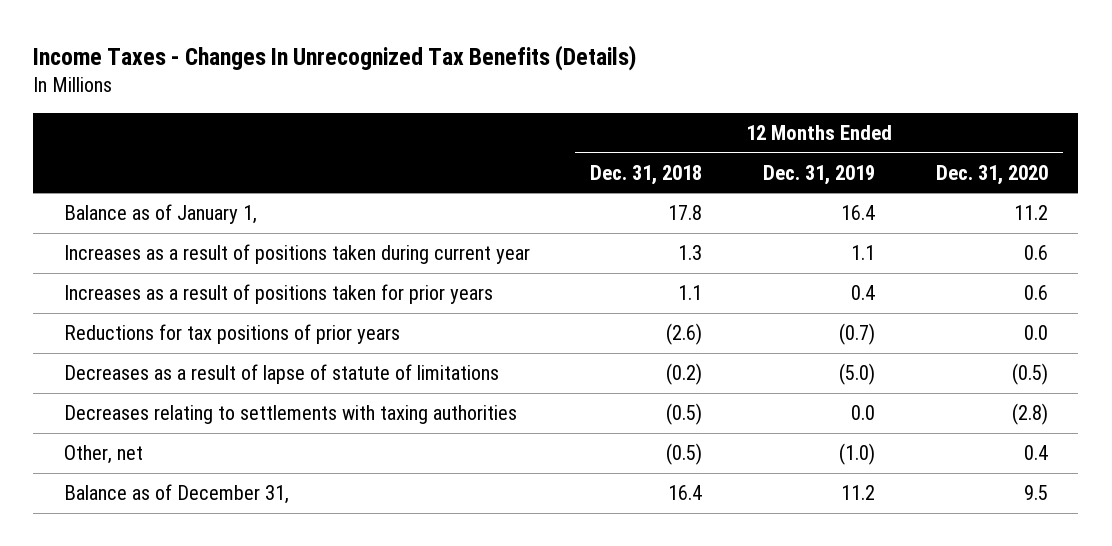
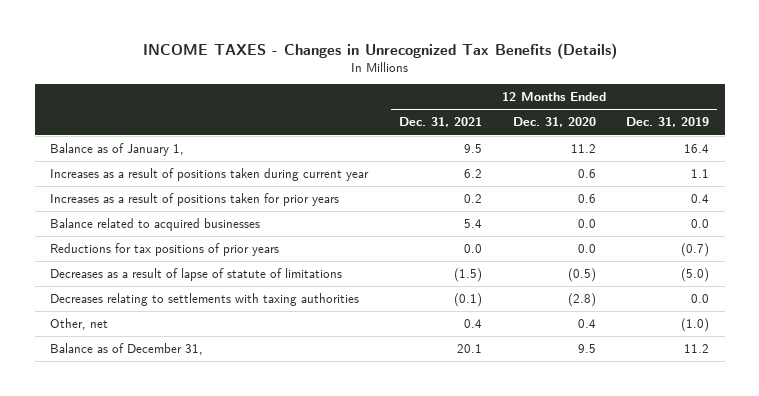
- Income Taxes - Changes In Unrecognized Tax Benefits (Details)
+ INCOME TAXES - Changes in Unrecognized Tax Benefits (Details)
- | 12 Months Ended Dec. 31, 2018 | 12 Months Ended Dec. 31, 2019 | 12 Months Ended Dec. 31, 2020
+ | 12 Months Ended Dec. 31, 2021 | 12 Months Ended Dec. 31, 2020 | 12 Months Ended Dec. 31, 2019
+ Balance related to acquired businesses | 5.4 | 0.0 | 0.0

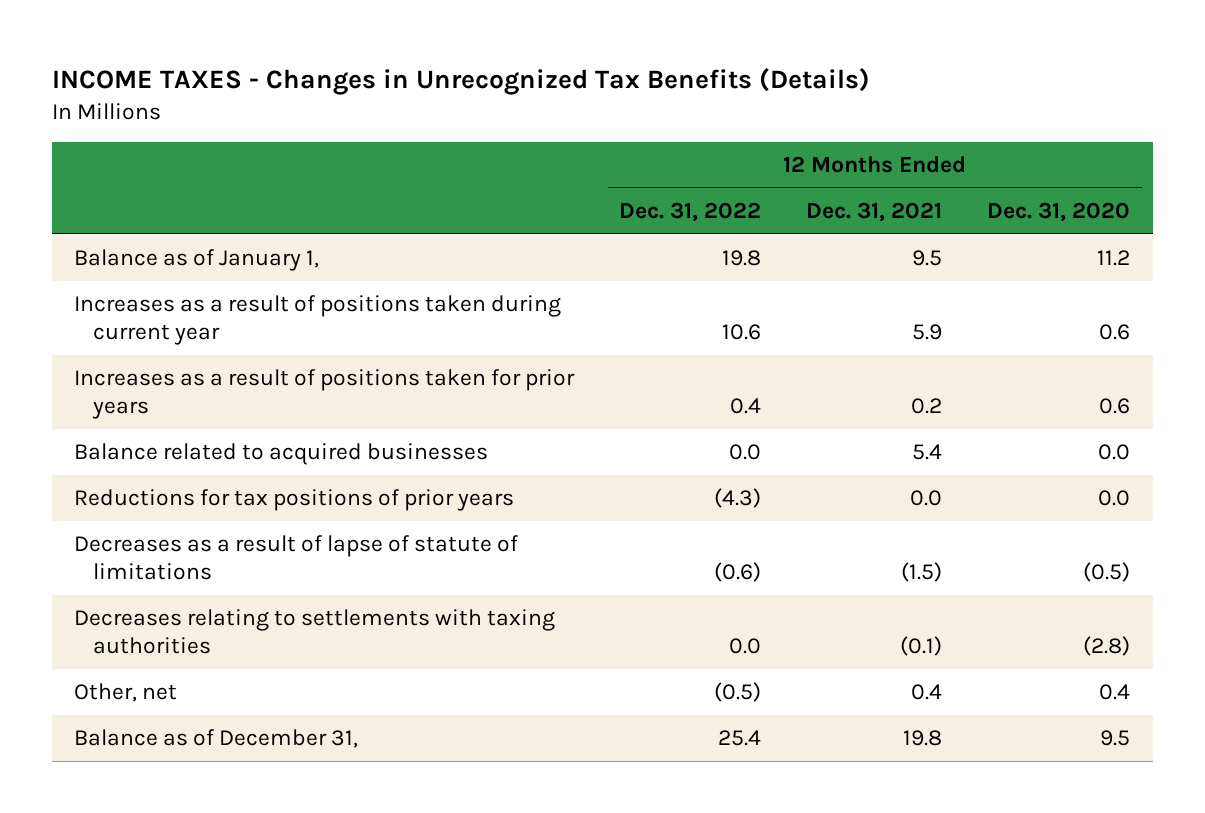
- | 12 Months Ended Dec. 31, 2021 | 12 Months Ended Dec. 31, 2020 | 12 Months Ended Dec. 31, 2019
+ | 12 Months Ended Dec. 31, 2022 | 12 Months Ended Dec. 31, 2021 | 12 Months Ended Dec. 31, 2020
- Increases as a result of positions taken during current year | 6.2 | 0.6 | 1.1
+ Increases as a result of positions taken during current year | 10.6 | 5.9 | 0.6
- Balance as of December 31, | 20.1 | 9.5 | 11.2
+ Balance as of December 31, | 25.4 | 19.8 | 9.5

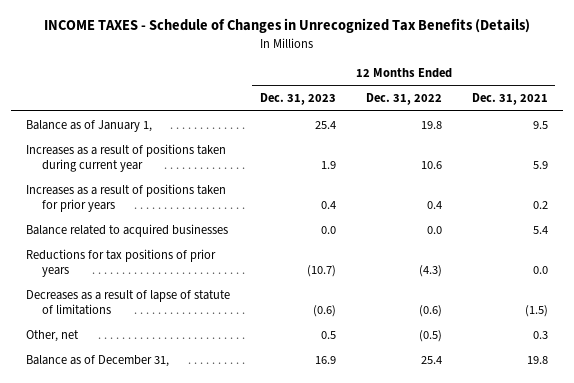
- INCOME TAXES - Changes in Unrecognized Tax Benefits (Details)
+ INCOME TAXES - Schedule of Changes in Unrecognized Tax Benefits (Details)
- | 12 Months Ended Dec. 31, 2022 | 12 Months Ended Dec. 31, 2021 | 12 Months Ended Dec. 31, 2020
+ | 12 Months Ended Dec. 31, 2023 | 12 Months Ended Dec. 31, 2022 | 12 Months Ended Dec. 31, 2021
- Decreases relating to settlements with taxing authorities | 0.0 | (0.1) | (2.8)
- Other, net | (0.5) | 0.4 | 0.4
+ Other, net | 0.5 | (0.5) | 0.3

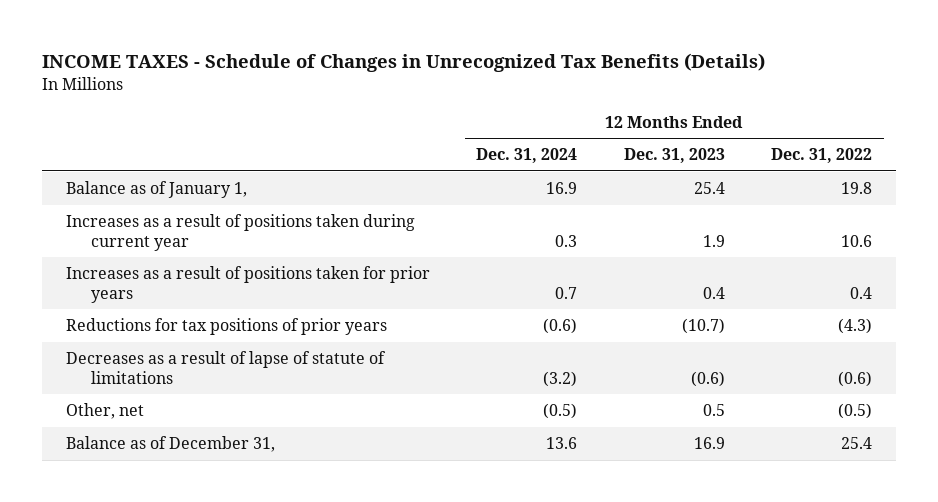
- | 12 Months Ended Dec. 31, 2023 | 12 Months Ended Dec. 31, 2022 | 12 Months Ended Dec. 31, 2021
+ | 12 Months Ended Dec. 31, 2024 | 12 Months Ended Dec. 31, 2023 | 12 Months Ended Dec. 31, 2022
- Balance related to acquired businesses | 0.0 | 0.0 | 5.4

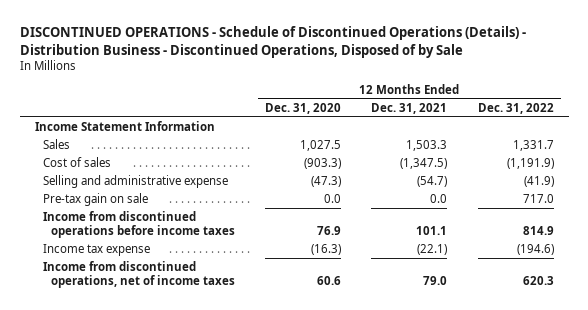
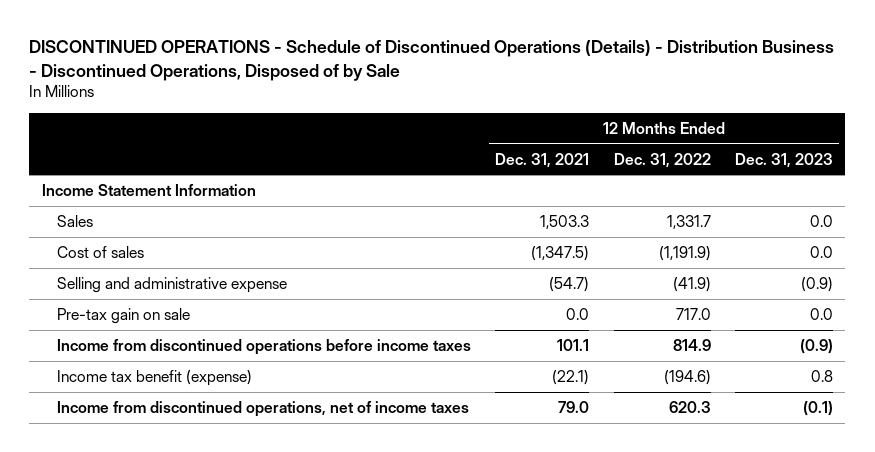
- | 12 Months Ended Dec. 31, 2020 | 12 Months Ended Dec. 31, 2021 | 12 Months Ended Dec. 31, 2022
+ | 12 Months Ended Dec. 31, 2021 | 12 Months Ended Dec. 31, 2022 | 12 Months Ended Dec. 31, 2023
- Income tax expense | (16.3) | (22.1) | (194.6)
+ Income tax benefit (expense) | (22.1) | (194.6) | 0.8

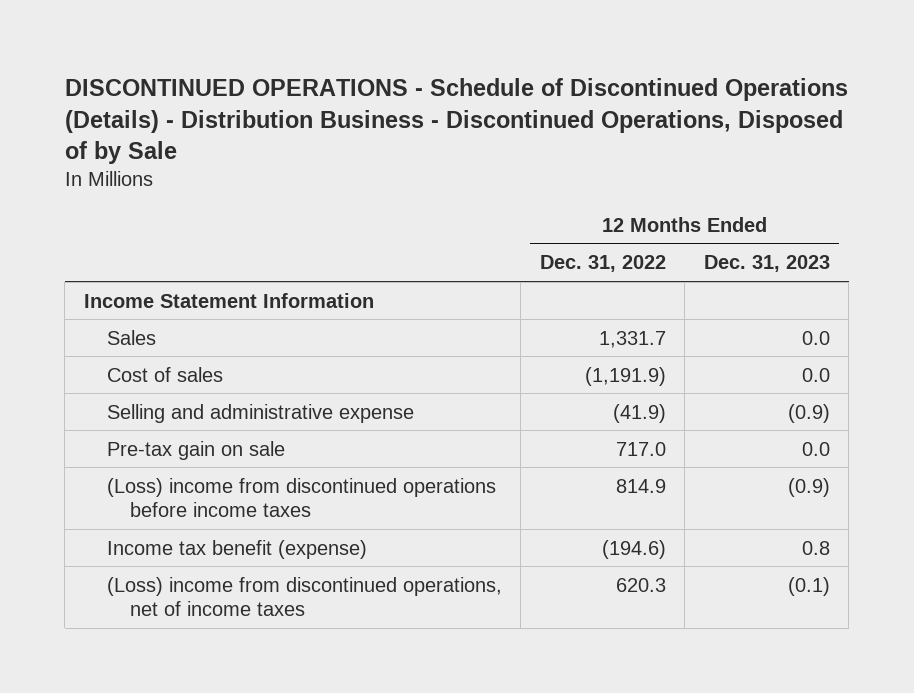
- | 12 Months Ended Dec. 31, 2021 | 12 Months Ended Dec. 31, 2022 | 12 Months Ended Dec. 31, 2023
+ | 12 Months Ended Dec. 31, 2022 | 12 Months Ended Dec. 31, 2023
- Income from discontinued operations before income taxes | 101.1 | 814.9 | (0.9)
+ (Loss) income from discontinued operations before income taxes | 814.9 | (0.9)
- Income from discontinued operations, net of income taxes | 79.0 | 620.3 | (0.1)
+ (Loss) income from discontinued operations, net of income taxes | 620.3 | (0.1)

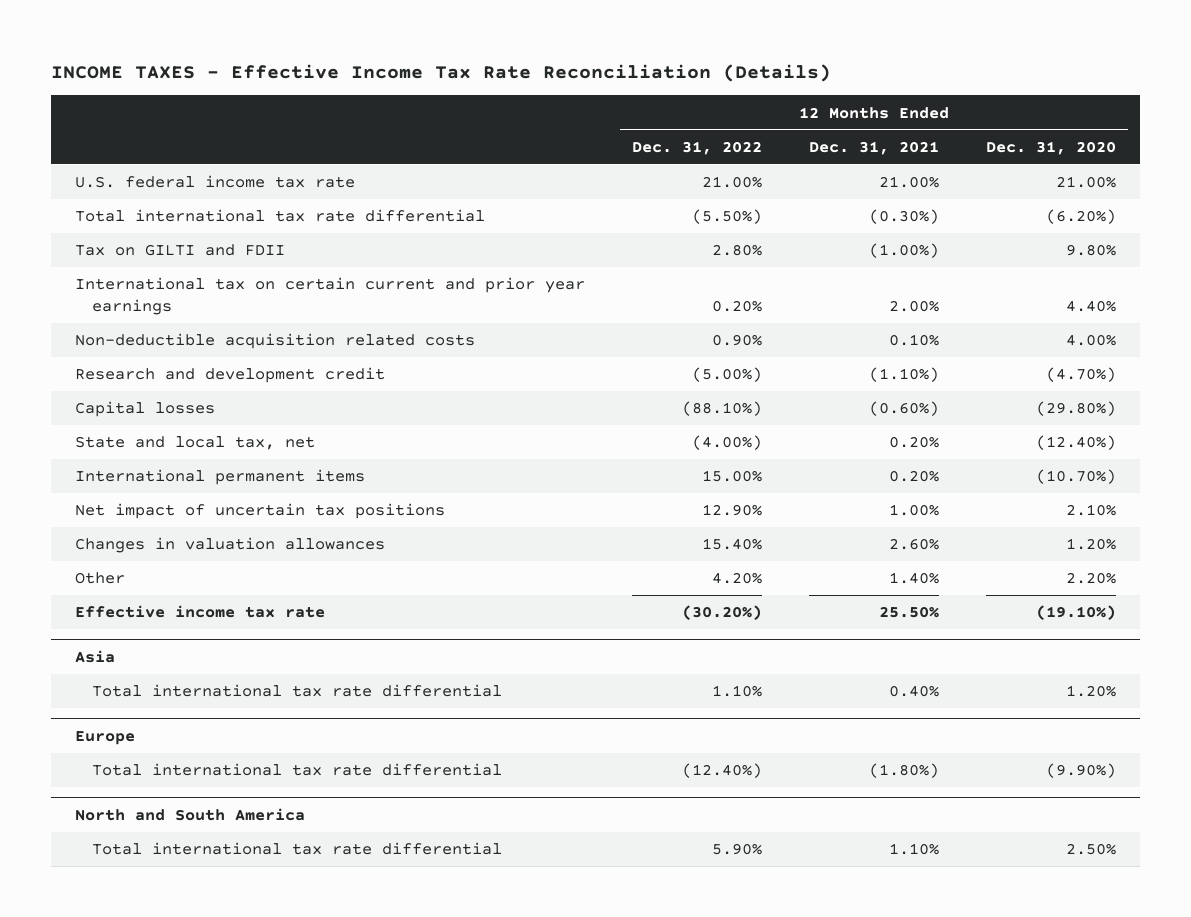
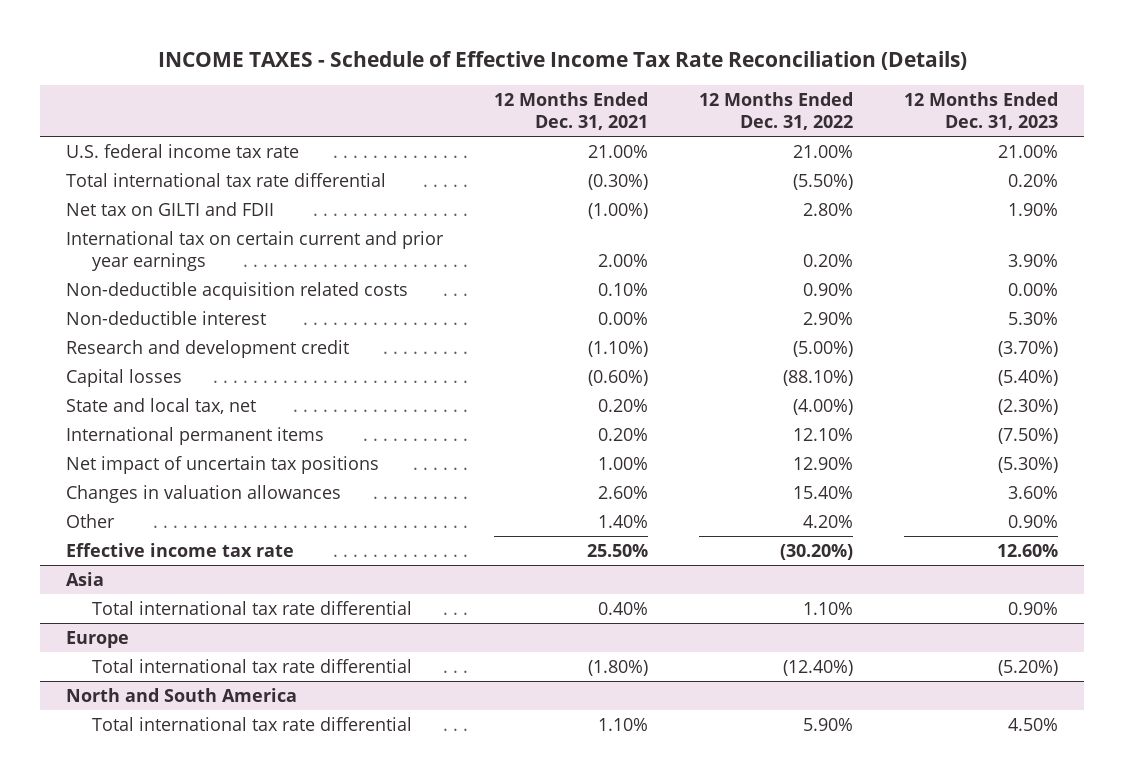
- INCOME TAXES - Effective Income Tax Rate Reconciliation (Details)
+ INCOME TAXES - Schedule of Effective Income Tax Rate Reconciliation (Details)
- | 12 Months Ended Dec. 31, 2022 | 12 Months Ended Dec. 31, 2021 | 12 Months Ended Dec. 31, 2020
+ | 12 Months Ended Dec. 31, 2021 | 12 Months Ended Dec. 31, 2022 | 12 Months Ended Dec. 31, 2023
- Tax on GILTI and FDII | 2.80% | (1.00%) | 9.80%
+ Net tax on GILTI and FDII | (1.00%) | 2.80% | 1.90%
+ Non-deductible interest | 0.00% | 2.90% | 5.30%
- International permanent items | 15.00% | 0.20% | (10.70%)
+ International permanent items | 0.20% | 12.10% | (7.50%)

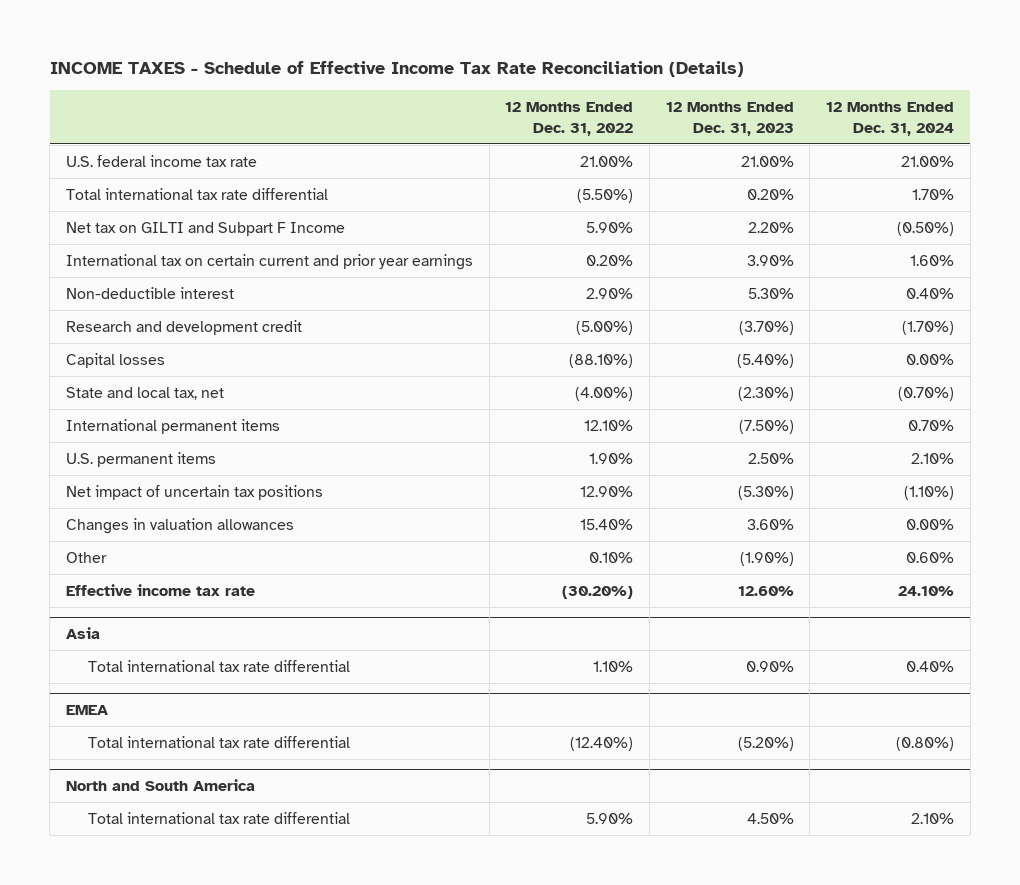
- | 12 Months Ended Dec. 31, 2021 | 12 Months Ended Dec. 31, 2022 | 12 Months Ended Dec. 31, 2023
+ | 12 Months Ended Dec. 31, 2022 | 12 Months Ended Dec. 31, 2023 | 12 Months Ended Dec. 31, 2024
- Net tax on GILTI and FDII | (1.00%) | 2.80% | 1.90%
+ Net tax on GILTI and Subpart F Income | 5.90% | 2.20% | (0.50%)
- Non-deductible acquisition related costs | 0.10% | 0.90% | 0.00%
+ U.S. permanent items | 1.90% | 2.50% | 2.10%
- Other | 1.40% | 4.20% | 0.90%
+ Other | 0.10% | (1.90%) | 0.60%
- Europe
+ EMEA

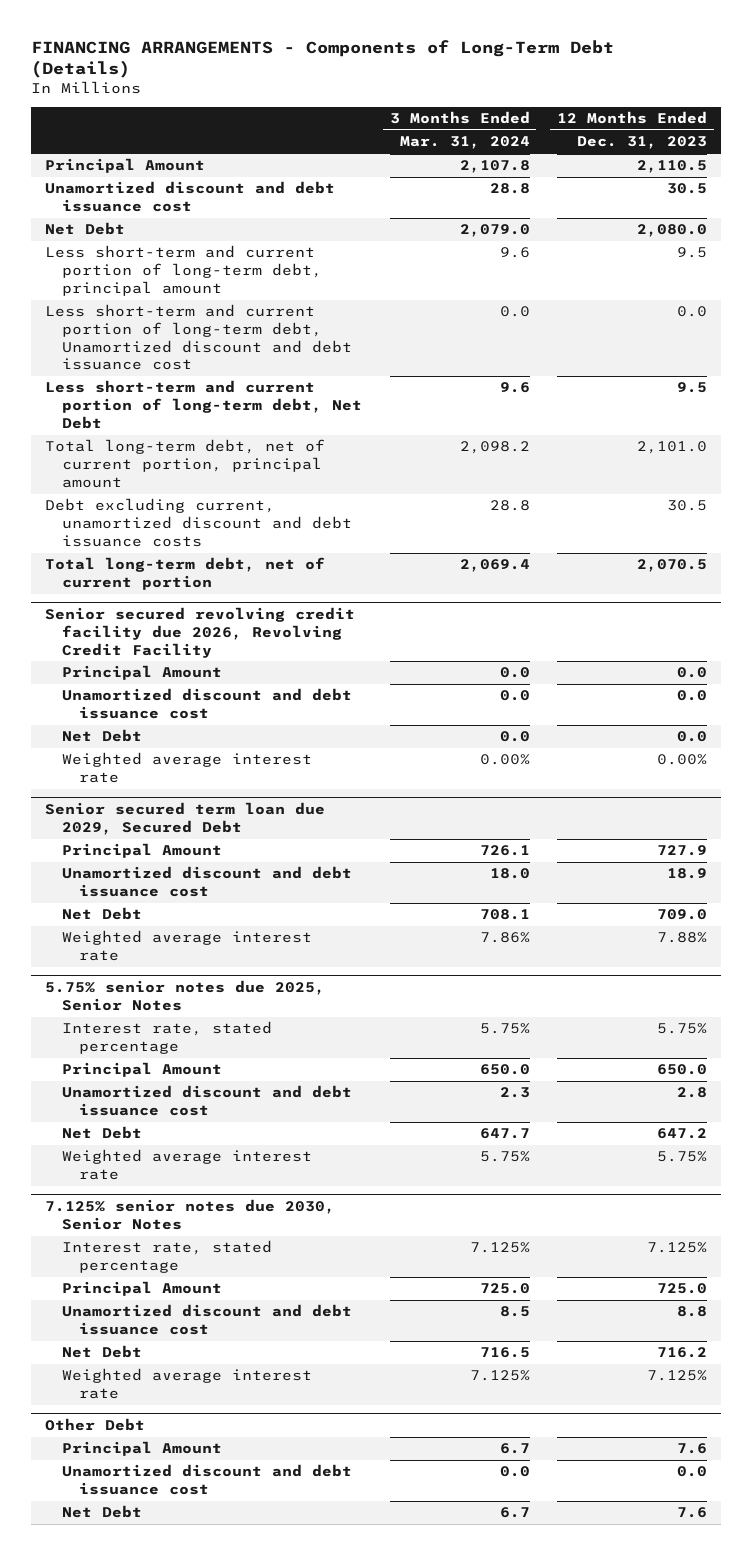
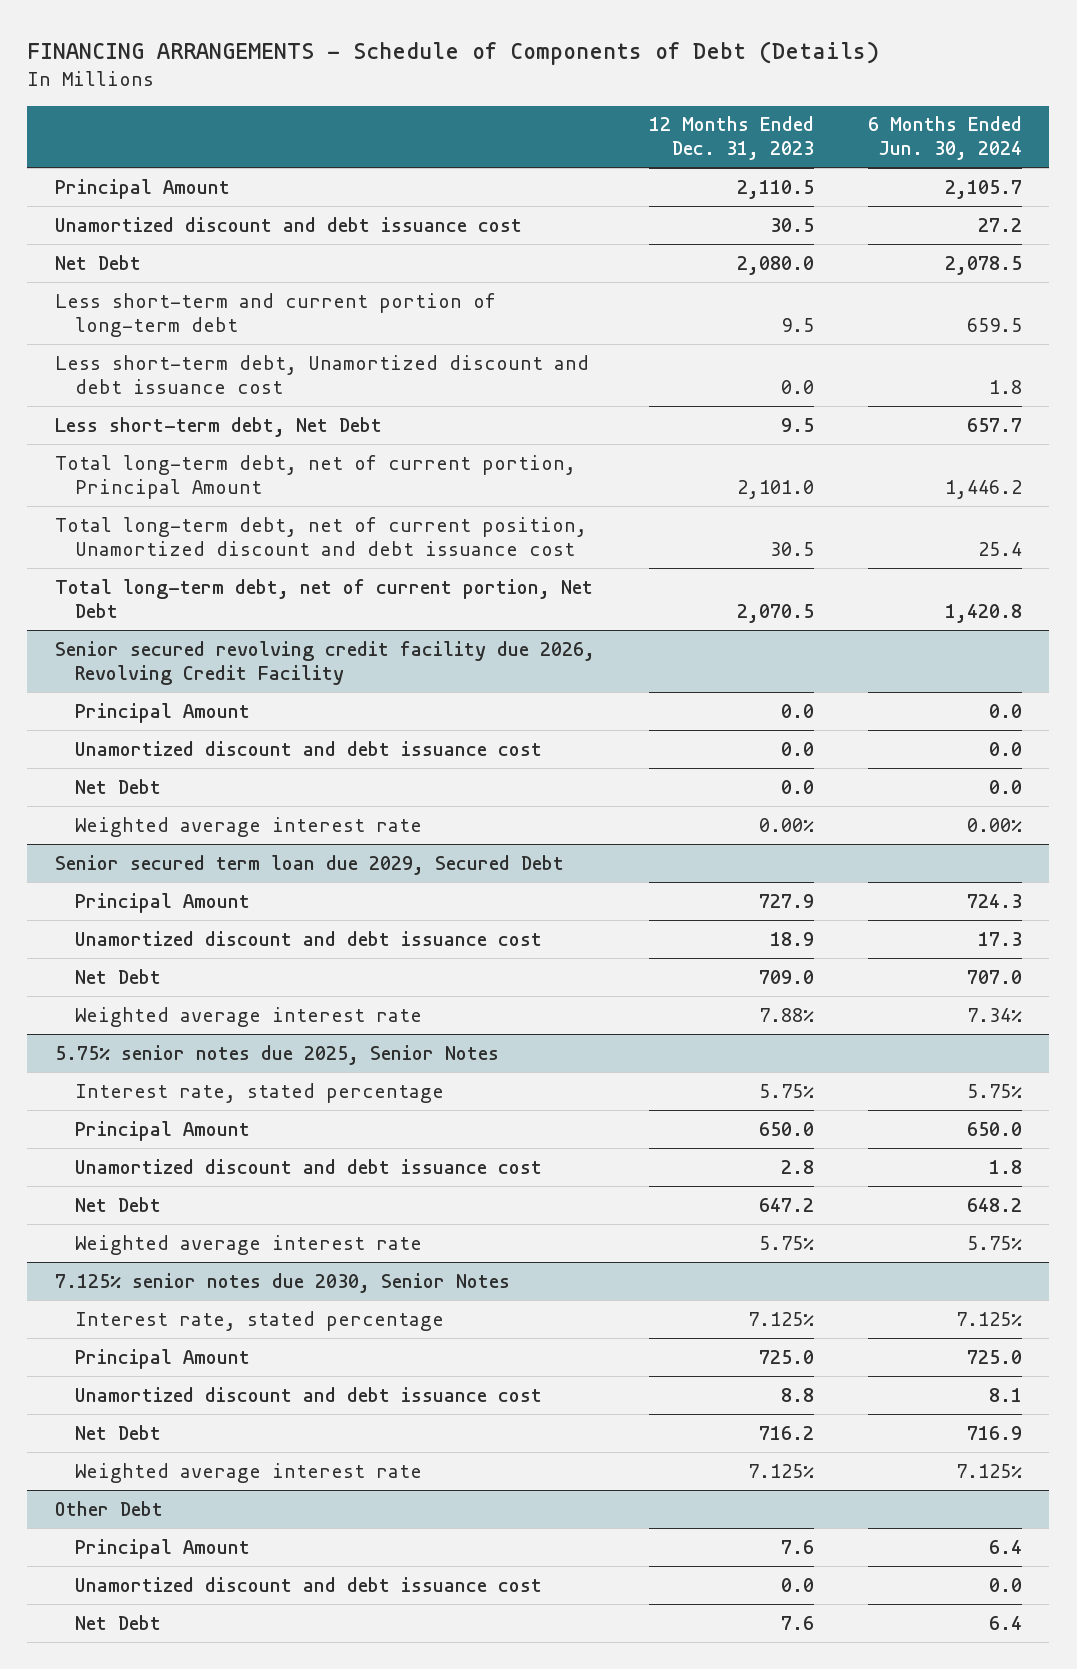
- FINANCING ARRANGEMENTS - Components of Long-Term Debt (Details)
+ FINANCING ARRANGEMENTS - Schedule of Components of Debt (Details)
- | 3 Months Ended Mar. 31, 2024 | 12 Months Ended Dec. 31, 2023
+ | 12 Months Ended Dec. 31, 2023 | 6 Months Ended Jun. 30, 2024
- Less short-term and current portion of long-term debt, principal amount | 9.6 | 9.5
- Less short-term and current portion of long-term debt, Unamortized discount and debt issuance cost | 0.0 | 0.0
- Less short-term and current portion of long-term debt, Net Debt | 9.6 | 9.5
- Total long-term debt, net of current portion, principal amount | 2,098.2 | 2,101.0
- Debt excluding current, unamortized discount and debt issuance costs | 28.8 | 30.5
- Total long-term debt, net of current portion | 2,069.4 | 2,070.5
+ Less short-term and current portion of long-term debt | 9.5 | 659.5
+ Less short-term debt, Unamortized discount and debt issuance cost | 0.0 | 1.8
+ Less short-term debt, Net Debt | 9.5 | 657.7
+ Total long-term debt, net of current portion, Principal Amount | 2,101.0 | 1,446.2
+ Total long-term debt, net of current position, Unamortized discount and debt issuance cost | 30.5 | 25.4
+ Total long-term debt, net of current portion, Net Debt | 2,070.5 | 1,420.8

